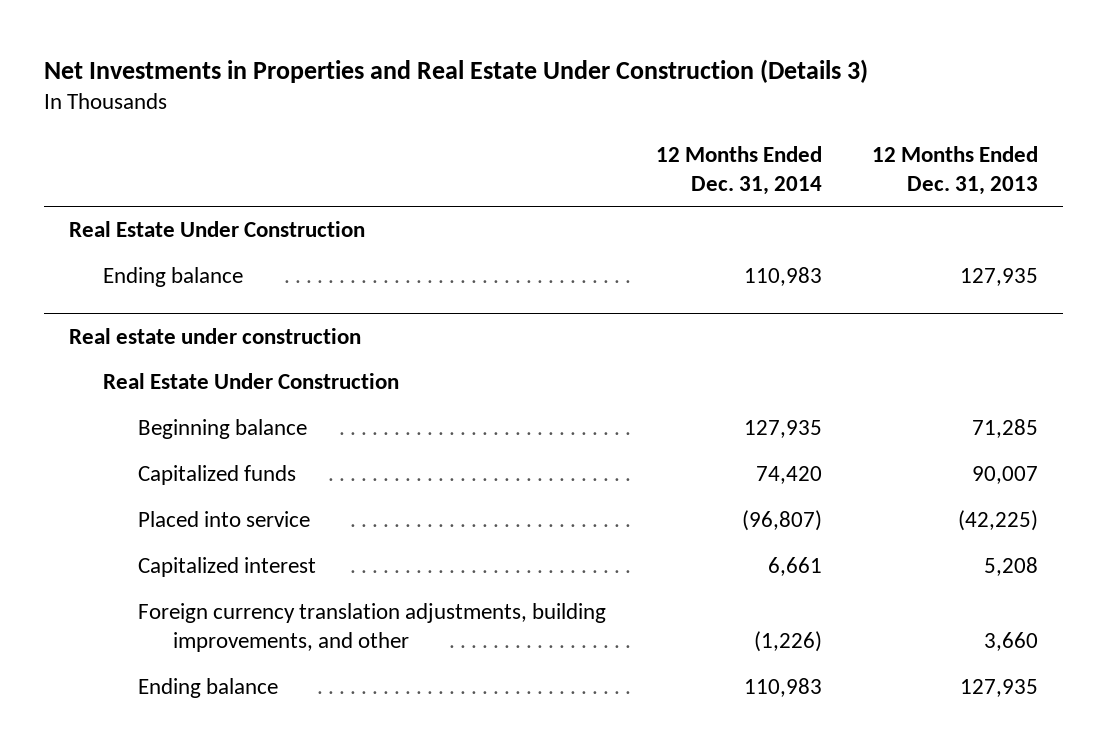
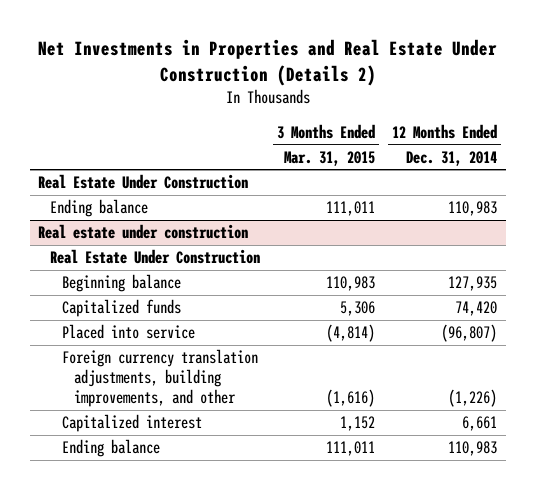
- Net Investments in Properties and Real Estate Under Construction (Details 3)
+ Net Investments in Properties and Real Estate Under Construction (Details 2)
- | 12 Months Ended Dec. 31, 2014 | 12 Months Ended Dec. 31, 2013
+ | 3 Months Ended Mar. 31, 2015 | 12 Months Ended Dec. 31, 2014
@ Real estate under construction
moved down: Capitalized interest | 1,152 | 6,661

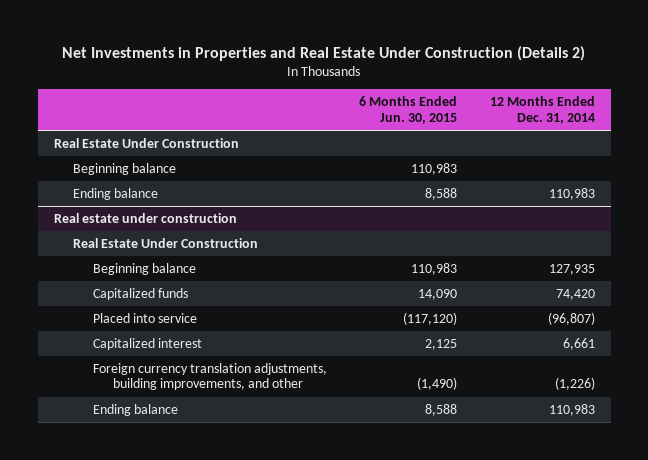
- | 3 Months Ended Mar. 31, 2015 | 12 Months Ended Dec. 31, 2014
+ | 6 Months Ended Jun. 30, 2015 | 12 Months Ended Dec. 31, 2014
+ Beginning balance | 110,983 |
@ Real estate under construction
moved down: Foreign currency translation adjustments, building improvements, and other | (1,490) | (1,226)

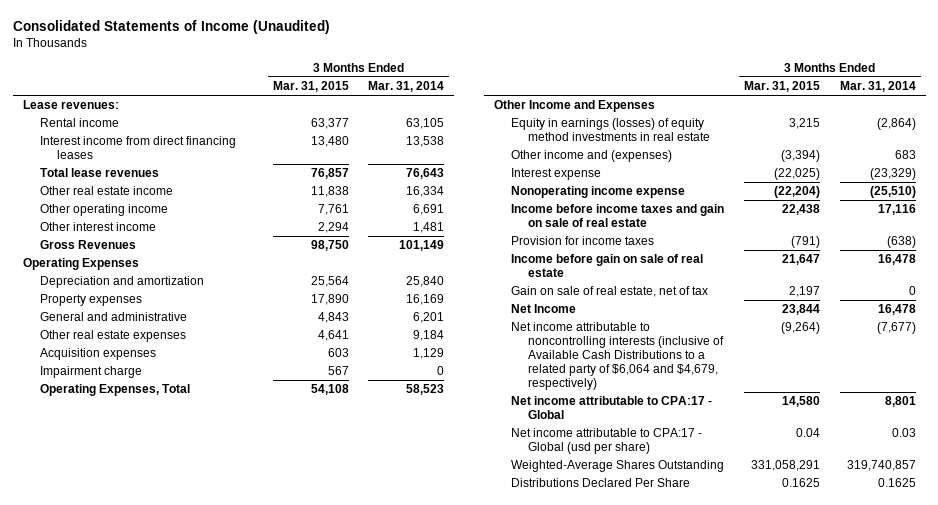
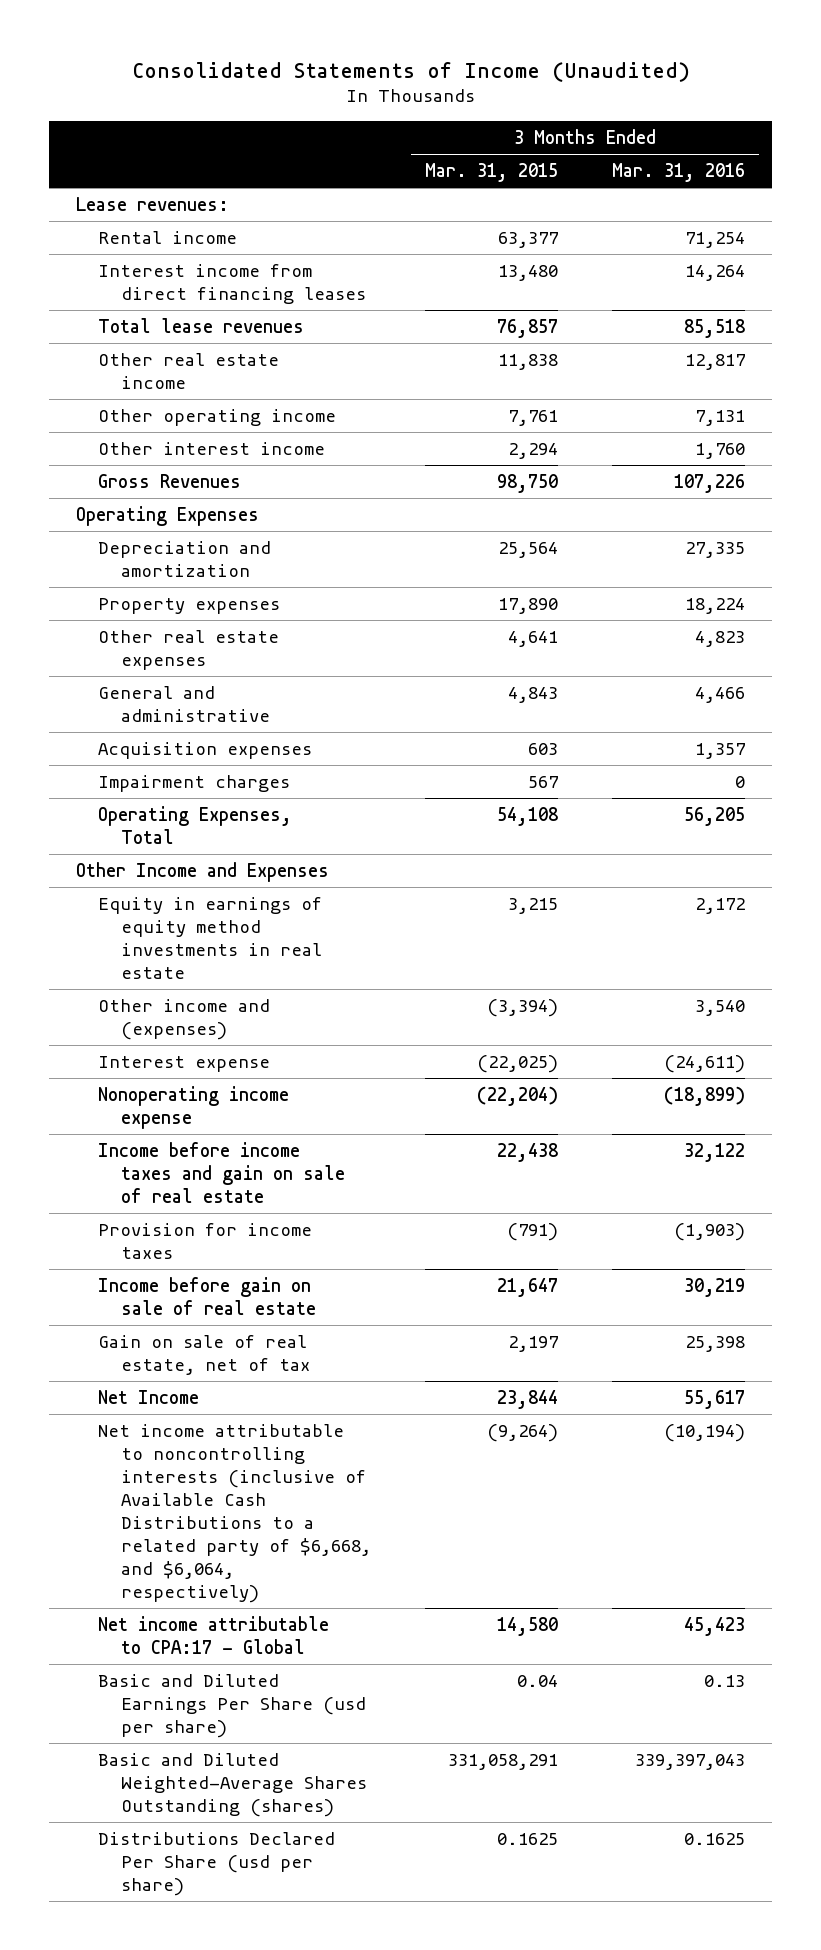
- | 3 Months Ended Mar. 31, 2015 | 3 Months Ended Mar. 31, 2014
+ | 3 Months Ended Mar. 31, 2015 | 3 Months Ended Mar. 31, 2016
moved down: General and administrative | 4,843 | 4,466
- Impairment charge | 567 | 0
+ Impairment charges | 567 | 0
- Equity in earnings (losses) of equity method investments in real estate | 3,215 | (2,864)
+ Equity in earnings of equity method investments in real estate | 3,215 | 2,172
- Net income attributable to noncontrolling interests (inclusive of Available Cash Distributions to a related party of $6,064 and $4,679, respectively) | (9,264) | (7,677)
+ Net income attributable to noncontrolling interests (inclusive of Available Cash Distributions to a related party of $6,668, and $6,064, respectively) | (9,264) | (10,194)
- Net income attributable to CPA:17 - Global (usd per share) | 0.04 | 0.03
- Weighted-Average Shares Outstanding | 331,058,291 | 319,740,857
- Distributions Declared Per Share | 0.1625 | 0.1625
+ Basic and Diluted Earnings Per Share (usd per share) | 0.04 | 0.13
+ Basic and Diluted Weighted-Average Shares Outstanding (shares) | 331,058,291 | 339,397,043
+ Distributions Declared Per Share (usd per share) | 0.1625 | 0.1625

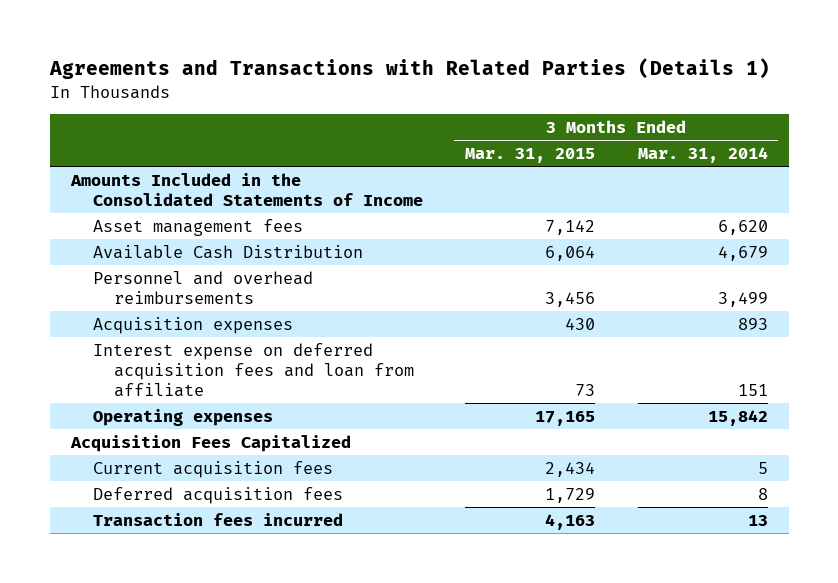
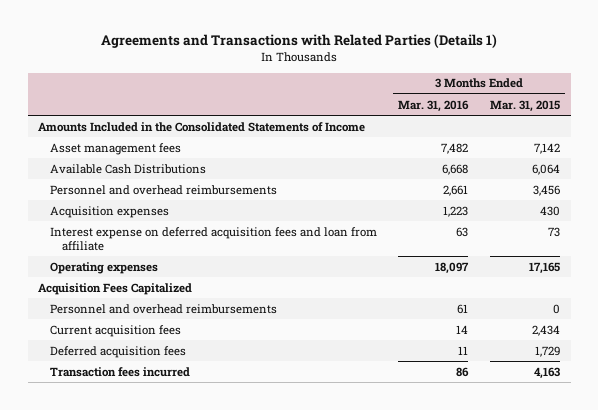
- | 3 Months Ended Mar. 31, 2015 | 3 Months Ended Mar. 31, 2014
+ | 3 Months Ended Mar. 31, 2016 | 3 Months Ended Mar. 31, 2015
- Available Cash Distribution | 6,064 | 4,679
+ Available Cash Distributions | 6,668 | 6,064
+ Personnel and overhead reimbursements | 61 | 0

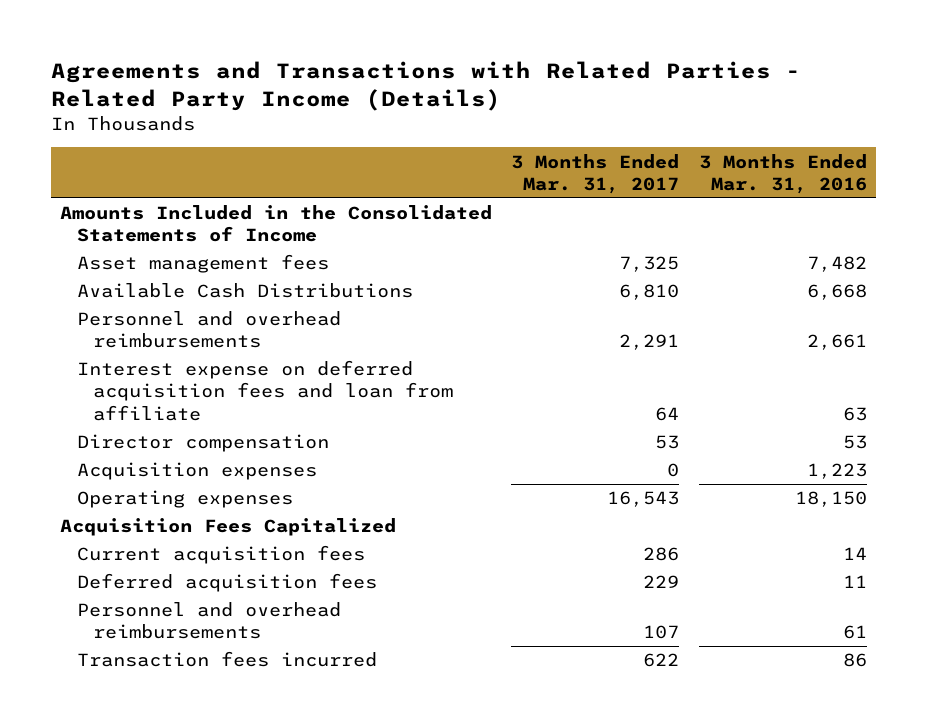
- Agreements and Transactions with Related Parties (Details 1)
+ Agreements and Transactions with Related Parties - Related Party Income (Details)
- | 3 Months Ended Mar. 31, 2016 | 3 Months Ended Mar. 31, 2015
+ | 3 Months Ended Mar. 31, 2017 | 3 Months Ended Mar. 31, 2016
- Operating expenses | 18,097 | 17,165
+ Director compensation | 53 | 53
moved down: Acquisition expenses | 0 | 1,223
+ Operating expenses | 16,543 | 18,150
moved down: Personnel and overhead reimbursements | 107 | 61

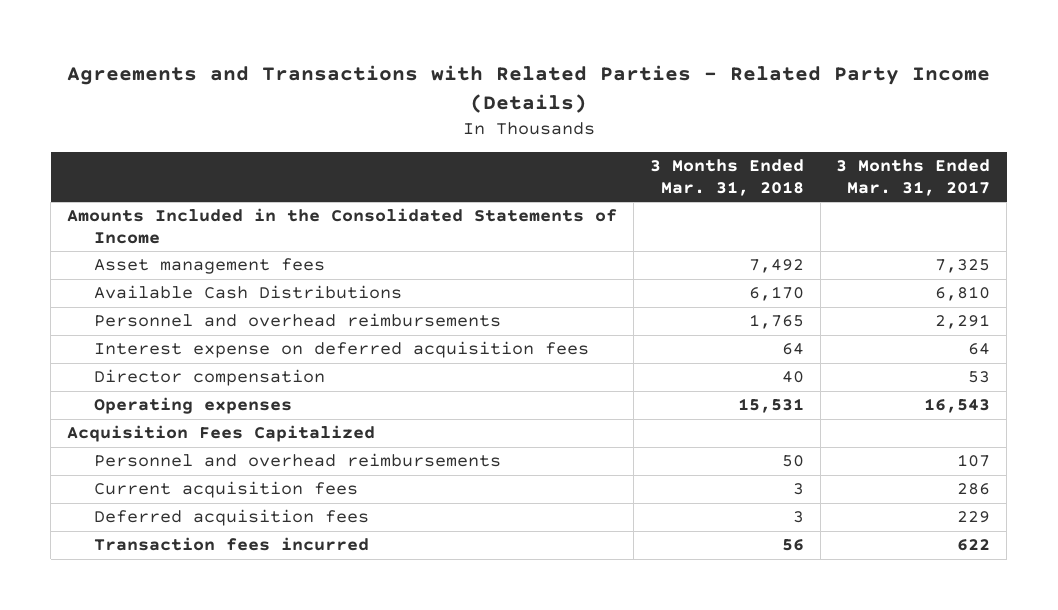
- | 3 Months Ended Mar. 31, 2017 | 3 Months Ended Mar. 31, 2016
+ | 3 Months Ended Mar. 31, 2018 | 3 Months Ended Mar. 31, 2017
- Interest expense on deferred acquisition fees and loan from affiliate | 64 | 63
+ Interest expense on deferred acquisition fees | 64 | 64
- Acquisition expenses | 0 | 1,223
moved up: Personnel and overhead reimbursements | 50 | 107

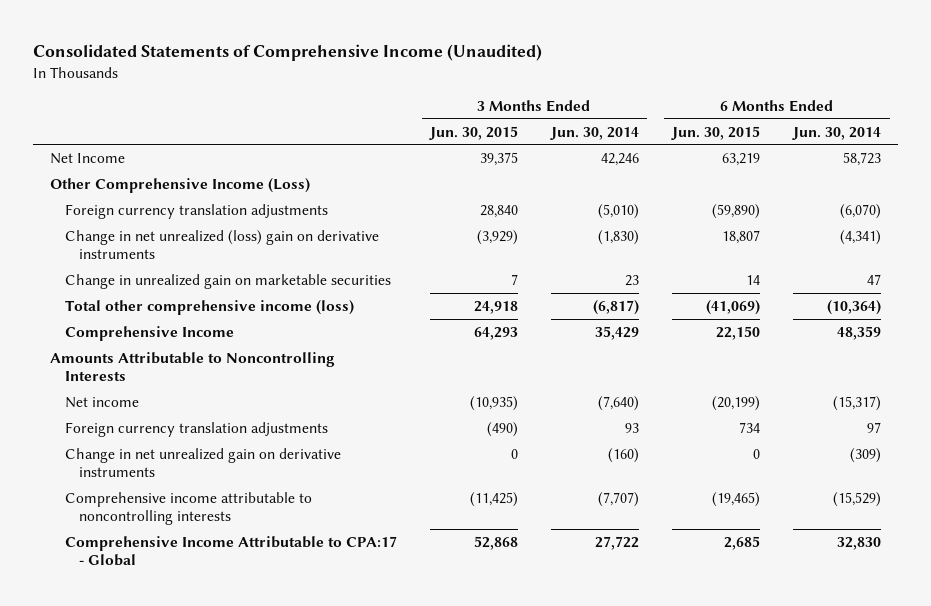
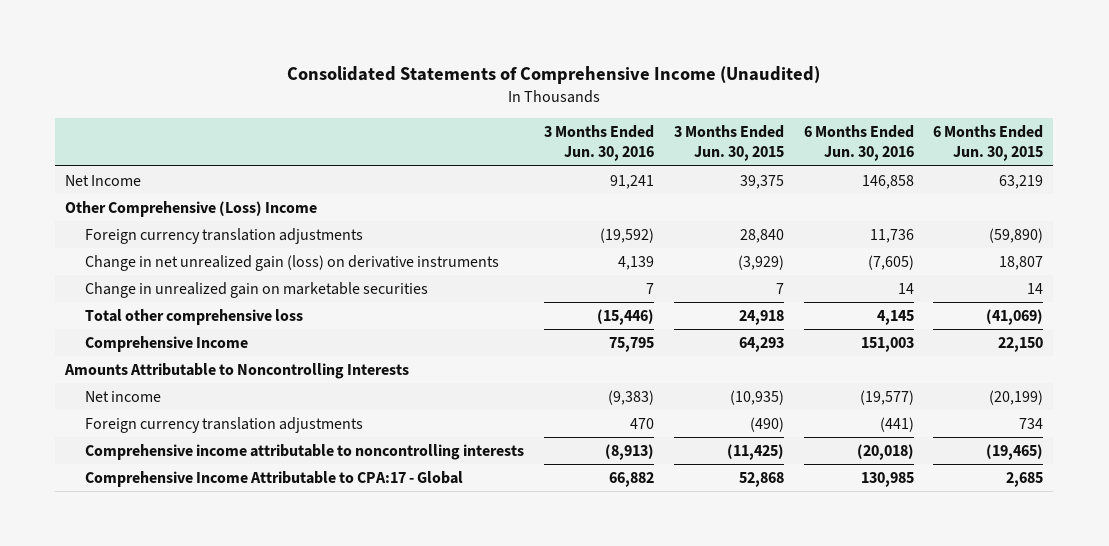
- | 3 Months Ended Jun. 30, 2015 | 3 Months Ended Jun. 30, 2014 | 6 Months Ended Jun. 30, 2015 | 6 Months Ended Jun. 30, 2014
+ | 3 Months Ended Jun. 30, 2016 | 3 Months Ended Jun. 30, 2015 | 6 Months Ended Jun. 30, 2016 | 6 Months Ended Jun. 30, 2015
- Other Comprehensive Income (Loss)
+ Other Comprehensive (Loss) Income
- Change in net unrealized (loss) gain on derivative instruments | (3,929) | (1,830) | 18,807 | (4,341)
+ Change in net unrealized gain (loss) on derivative instruments | 4,139 | (3,929) | (7,605) | 18,807
- Total other comprehensive income (loss) | 24,918 | (6,817) | (41,069) | (10,364)
+ Total other comprehensive loss | (15,446) | 24,918 | 4,145 | (41,069)
- Change in net unrealized gain on derivative instruments | 0 | (160) | 0 | (309)

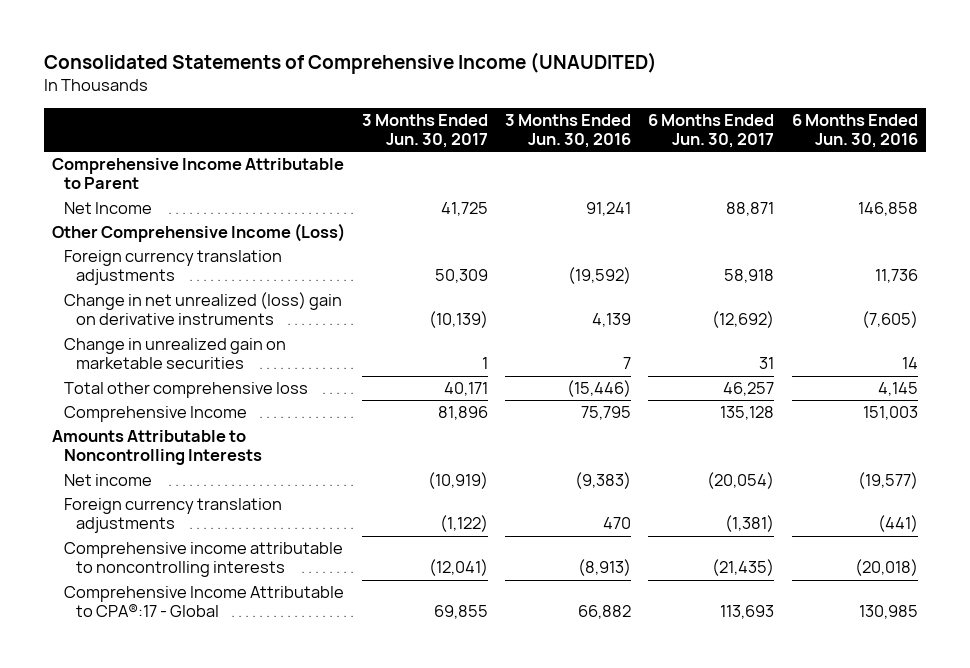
- Consolidated Statements of Comprehensive Income (Unaudited)
+ Consolidated Statements of Comprehensive Income (UNAUDITED)
- | 3 Months Ended Jun. 30, 2016 | 3 Months Ended Jun. 30, 2015 | 6 Months Ended Jun. 30, 2016 | 6 Months Ended Jun. 30, 2015
+ | 3 Months Ended Jun. 30, 2017 | 3 Months Ended Jun. 30, 2016 | 6 Months Ended Jun. 30, 2017 | 6 Months Ended Jun. 30, 2016
+ Comprehensive Income Attributable to Parent
- Other Comprehensive (Loss) Income
+ Other Comprehensive Income (Loss)
- Change in net unrealized gain (loss) on derivative instruments | 4,139 | (3,929) | (7,605) | 18,807
+ Change in net unrealized (loss) gain on derivative instruments | (10,139) | 4,139 | (12,692) | (7,605)
- Comprehensive Income Attributable to CPA:17 - Global | 66,882 | 52,868 | 130,985 | 2,685
+ Comprehensive Income Attributable to CPA®:17 - Global | 69,855 | 66,882 | 113,693 | 130,985

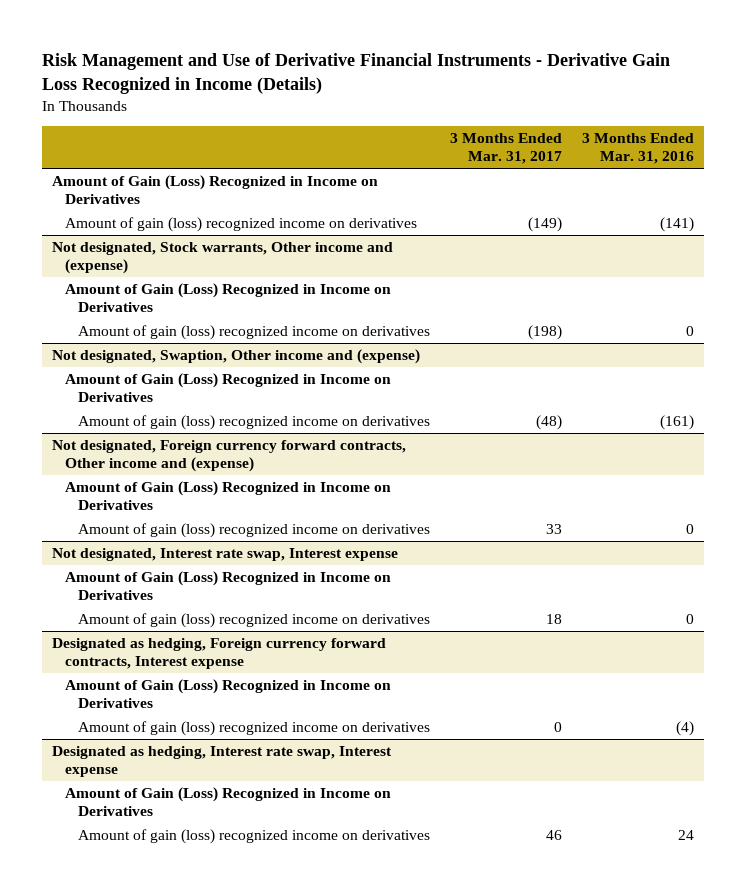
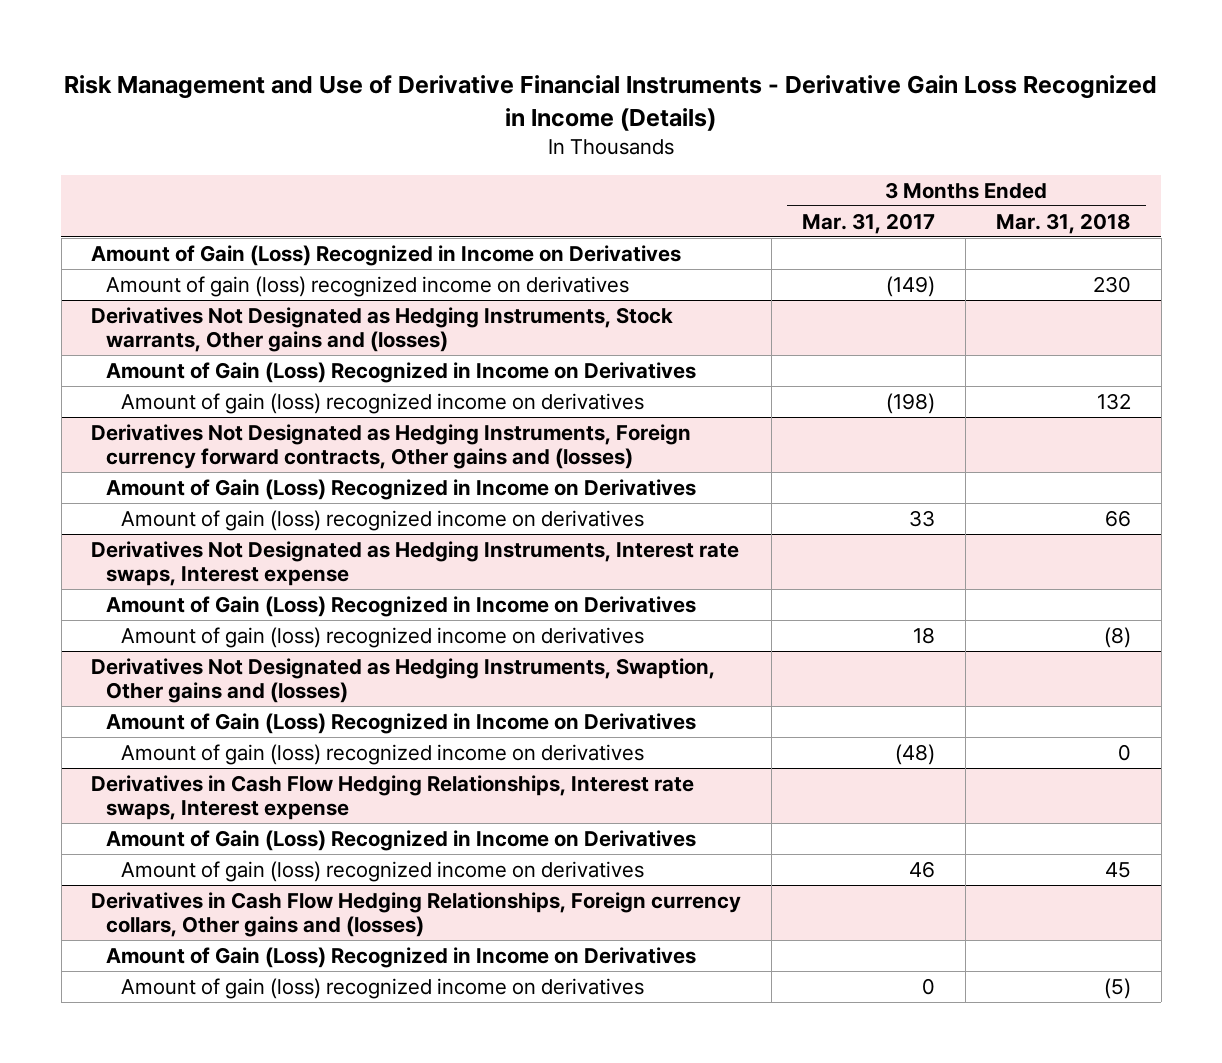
- | 3 Months Ended Mar. 31, 2017 | 3 Months Ended Mar. 31, 2016
+ | 3 Months Ended Mar. 31, 2017 | 3 Months Ended Mar. 31, 2018
- Not designated, Stock warrants, Other income and (expense)
+ Derivatives Not Designated as Hedging Instruments, Stock warrants, Other gains and (losses)
- Not designated, Swaption, Other income and (expense)
- Amount of Gain (Loss) Recognized in Income on Derivatives
- Amount of gain (loss) recognized income on derivatives | (48) | (161)
- Not designated, Foreign currency forward contracts, Other income and (expense)
+ Derivatives Not Designated as Hedging Instruments, Foreign currency forward contracts, Other gains and (losses)
- Not designated, Interest rate swap, Interest expense
+ Derivatives Not Designated as Hedging Instruments, Interest rate swaps, Interest expense
- Designated as hedging, Foreign currency forward contracts, Interest expense
+ Derivatives Not Designated as Hedging Instruments, Swaption, Other gains and (losses)
- Amount of gain (loss) recognized income on derivatives | 0 | (4)
- Designated as hedging, Interest rate swap, Interest expense
+ Amount of gain (loss) recognized income on derivatives | (48) | 0
+ Derivatives in Cash Flow Hedging Relationships, Interest rate swaps, Interest expense
+ Derivatives in Cash Flow Hedging Relationships, Foreign currency collars, Other gains and (losses)
+ Amount of Gain (Loss) Recognized in Income on Derivatives
+ Amount of gain (loss) recognized income on derivatives | 0 | (5)

